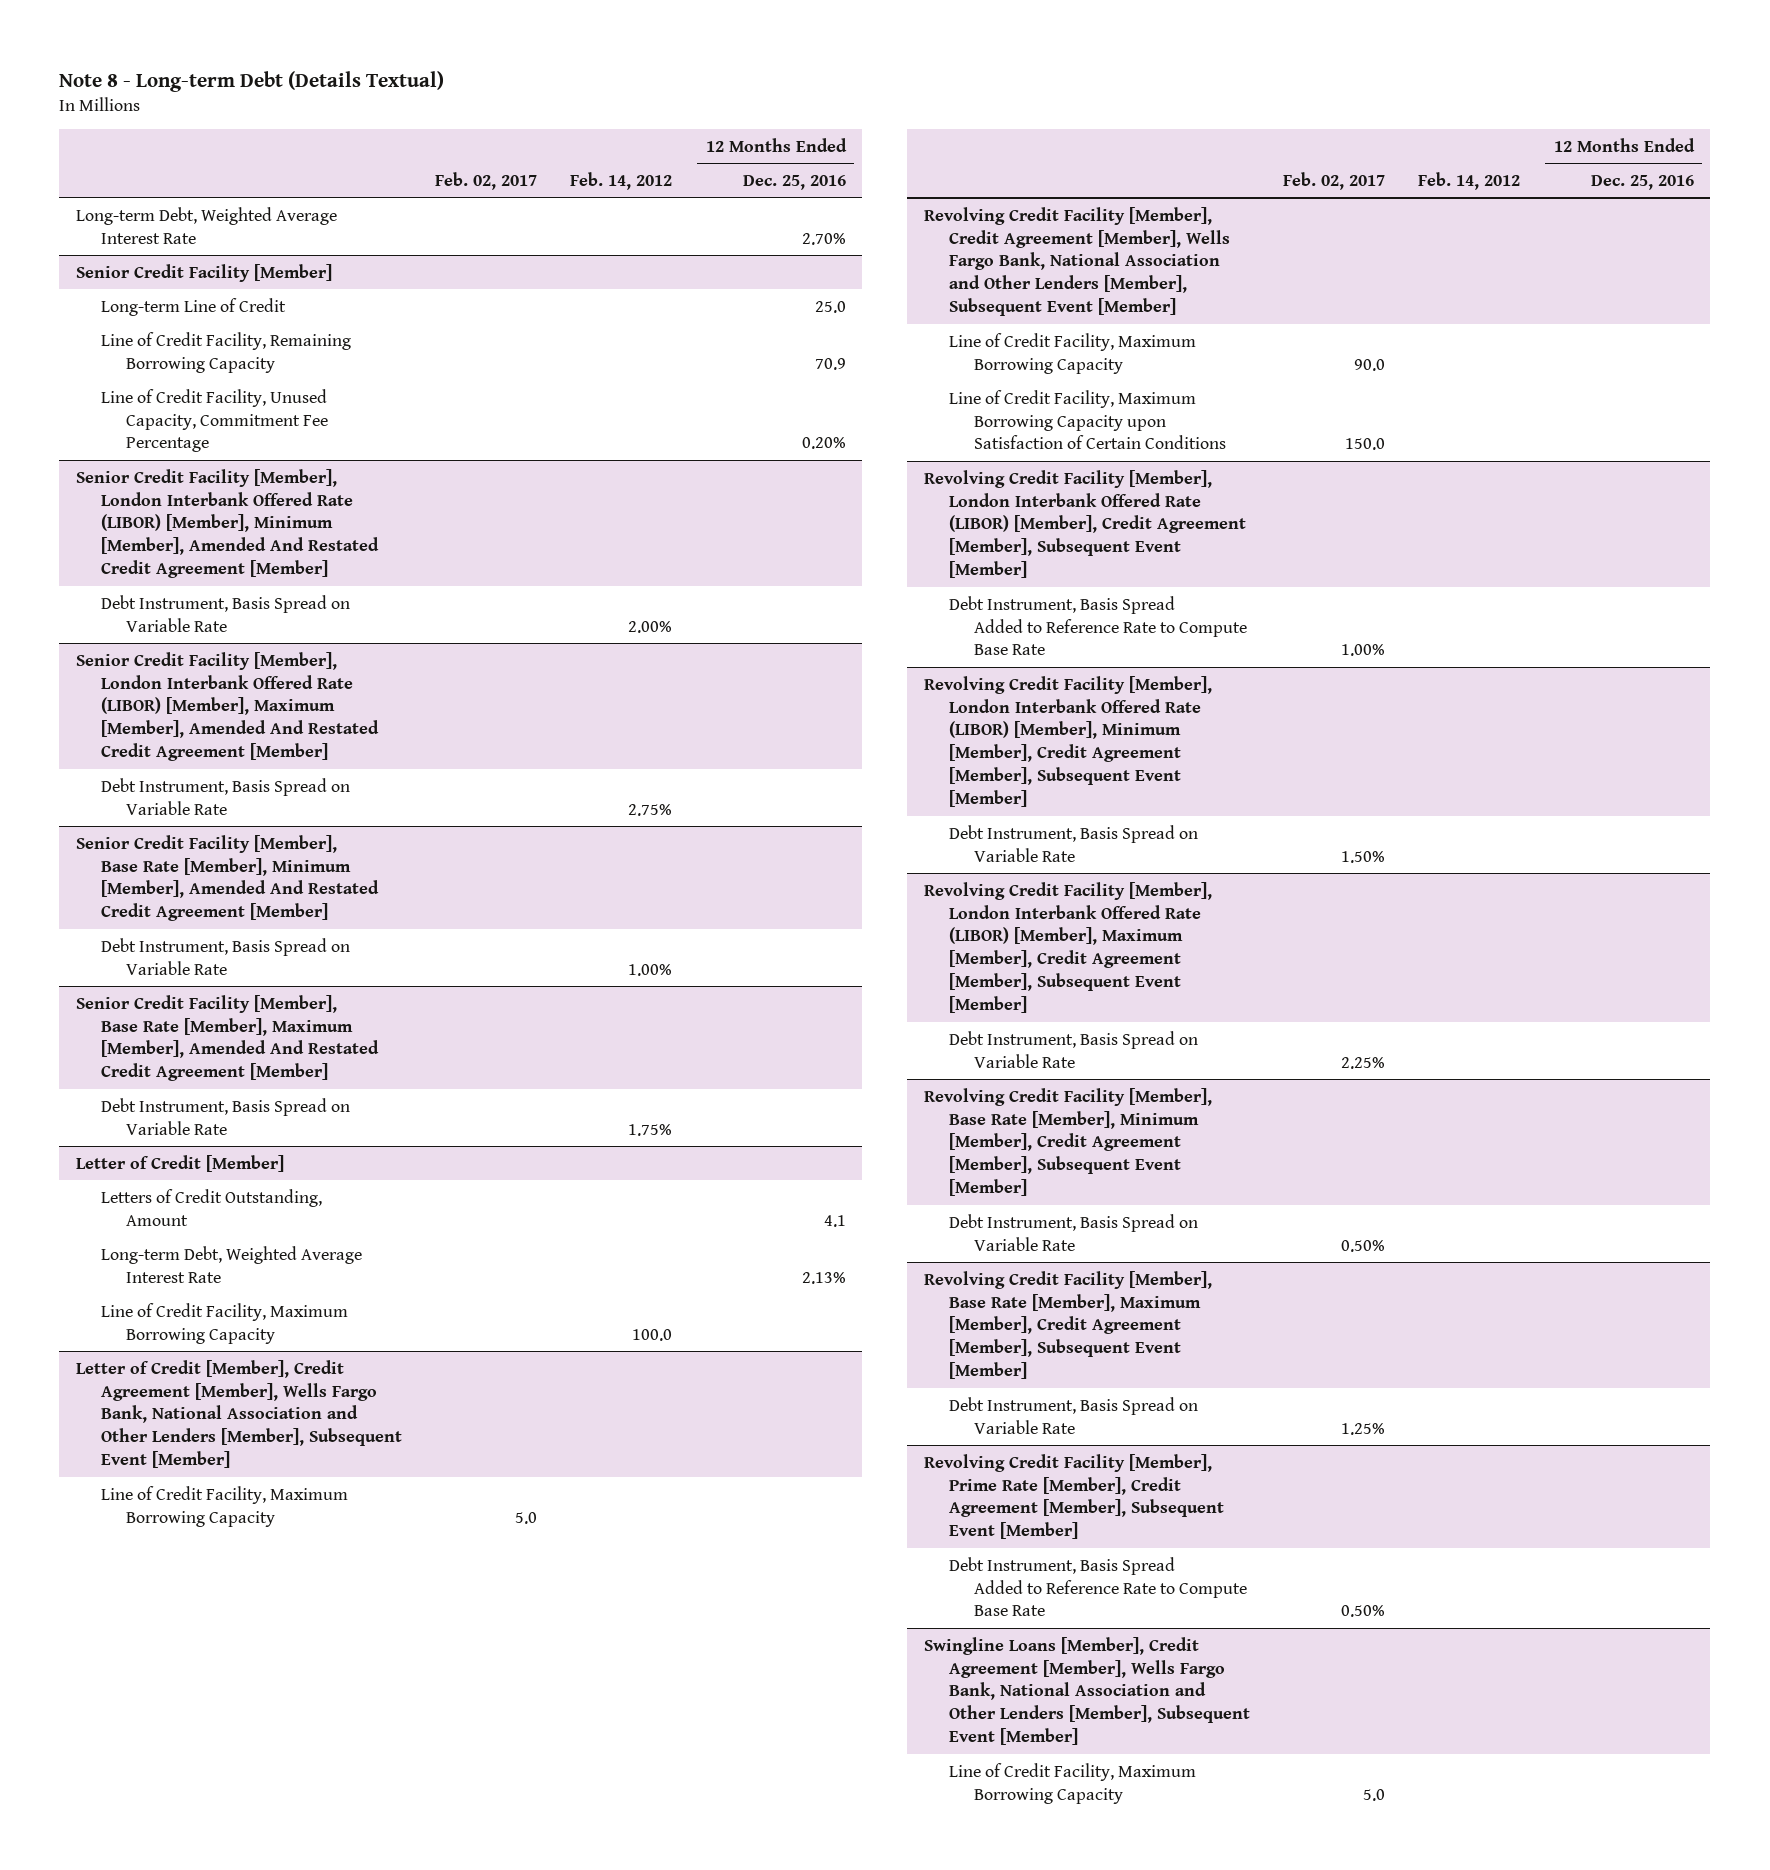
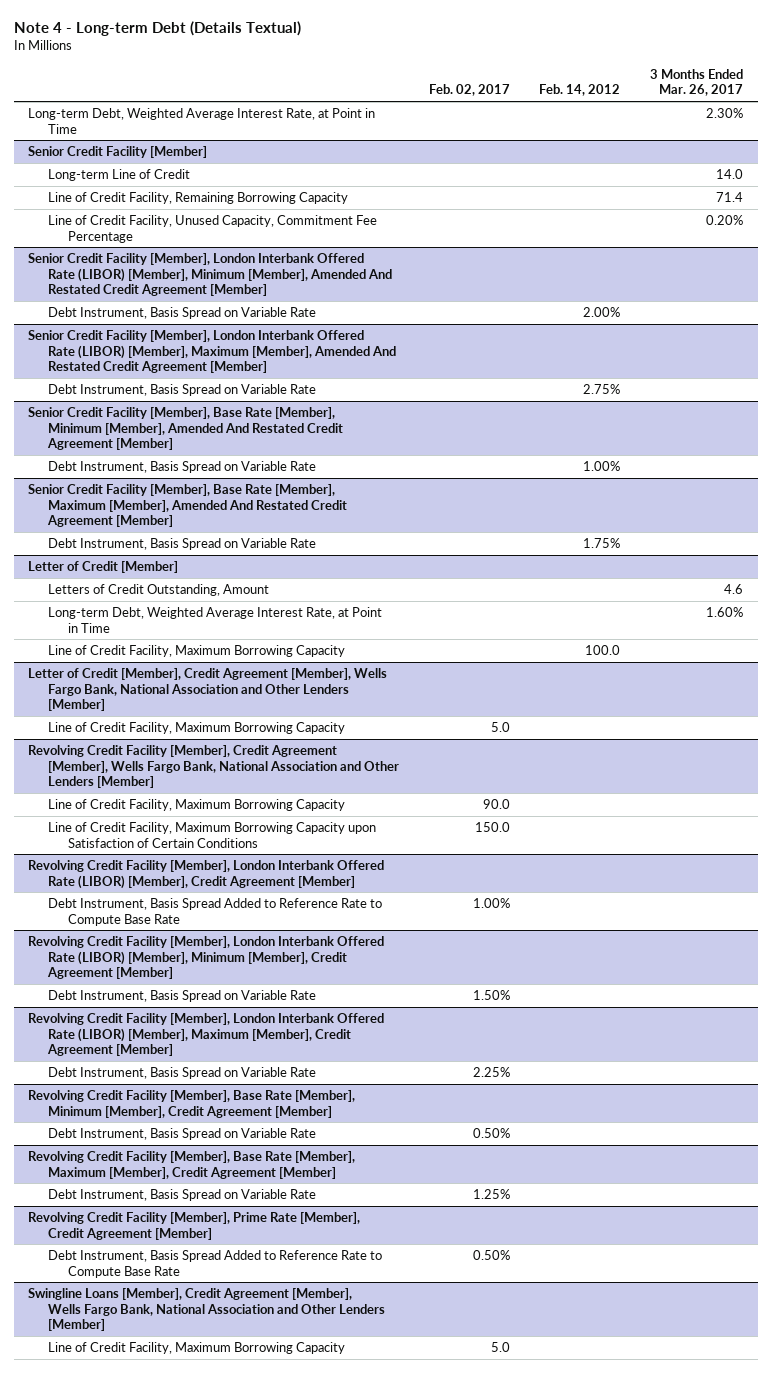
- Note 8 - Long-term Debt (Details Textual)
+ Note 4 - Long-term Debt (Details Textual)
- | Feb. 02, 2017 | Feb. 14, 2012 | 12 Months Ended Dec. 25, 2016
+ | Feb. 02, 2017 | Feb. 14, 2012 | 3 Months Ended Mar. 26, 2017
- Long-term Debt, Weighted Average Interest Rate | | | 2.70%
+ Long-term Debt, Weighted Average Interest Rate, at Point in Time | | | 2.30%
@ Letter of Credit [Member]
- Long-term Debt, Weighted Average Interest Rate | | | 2.13%
+ Long-term Debt, Weighted Average Interest Rate, at Point in Time | | | 1.60%
- Letter of Credit [Member], Credit Agreement [Member], Wells Fargo Bank, National Association and Other Lenders [Member], Subsequent Event [Member]
+ Letter of Credit [Member], Credit Agreement [Member], Wells Fargo Bank, National Association and Other Lenders [Member]
- Revolving Credit Facility [Member], Credit Agreement [Member], Wells Fargo Bank, National Association and Other Lenders [Member], Subsequent Event [Member]
+ Revolving Credit Facility [Member], Credit Agreement [Member], Wells Fargo Bank, National Association and Other Lenders [Member]
- Revolving Credit Facility [Member], London Interbank Offered Rate (LIBOR) [Member], Credit Agreement [Member], Subsequent Event [Member]
+ Revolving Credit Facility [Member], London Interbank Offered Rate (LIBOR) [Member], Credit Agreement [Member]
- Revolving Credit Facility [Member], London Interbank Offered Rate (LIBOR) [Member], Minimum [Member], Credit Agreement [Member], Subsequent Event [Member]
+ Revolving Credit Facility [Member], London Interbank Offered Rate (LIBOR) [Member], Minimum [Member], Credit Agreement [Member]
- Revolving Credit Facility [Member], London Interbank Offered Rate (LIBOR) [Member], Maximum [Member], Credit Agreement [Member], Subsequent Event [Member]
+ Revolving Credit Facility [Member], London Interbank Offered Rate (LIBOR) [Member], Maximum [Member], Credit Agreement [Member]
- Revolving Credit Facility [Member], Base Rate [Member], Minimum [Member], Credit Agreement [Member], Subsequent Event [Member]
+ Revolving Credit Facility [Member], Base Rate [Member], Minimum [Member], Credit Agreement [Member]
- Revolving Credit Facility [Member], Base Rate [Member], Maximum [Member], Credit Agreement [Member], Subsequent Event [Member]
+ Revolving Credit Facility [Member], Base Rate [Member], Maximum [Member], Credit Agreement [Member]
- Revolving Credit Facility [Member], Prime Rate [Member], Credit Agreement [Member], Subsequent Event [Member]
+ Revolving Credit Facility [Member], Prime Rate [Member], Credit Agreement [Member]
- Swingline Loans [Member], Credit Agreement [Member], Wells Fargo Bank, National Association and Other Lenders [Member], Subsequent Event [Member]
+ Swingline Loans [Member], Credit Agreement [Member], Wells Fargo Bank, National Association and Other Lenders [Member]

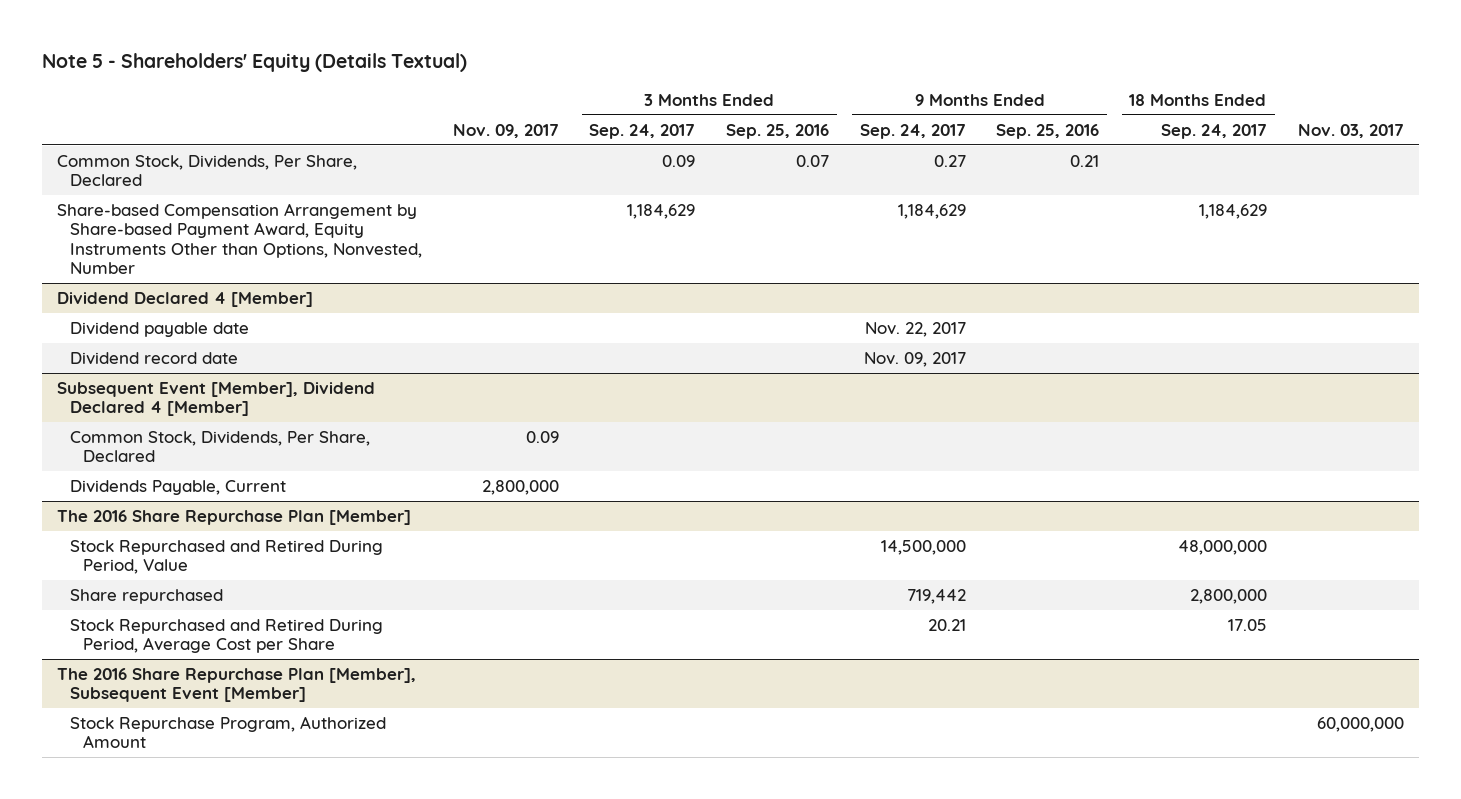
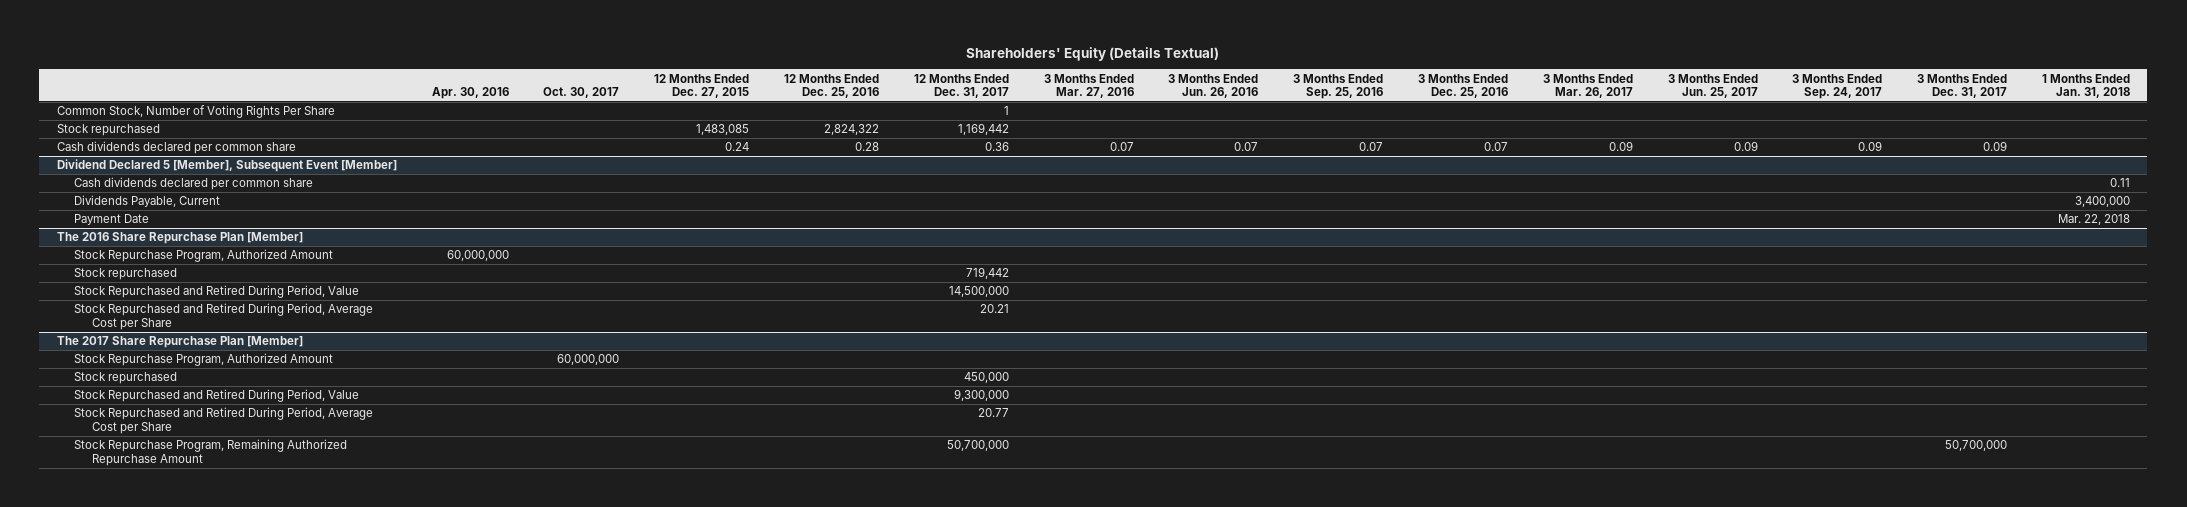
- Note 5 - Shareholders' Equity (Details Textual)
+ Shareholders' Equity (Details Textual)
- | Nov. 09, 2017 | 3 Months Ended Sep. 24, 2017 | 3 Months Ended Sep. 25, 2016 | 9 Months Ended Sep. 24, 2017 | 9 Months Ended Sep. 25, 2016 | 18 Months Ended Sep. 24, 2017 | Nov. 03, 2017
+ | Apr. 30, 2016 | Oct. 30, 2017 | 12 Months Ended Dec. 27, 2015 | 12 Months Ended Dec. 25, 2016 | 12 Months Ended Dec. 31, 2017 | 3 Months Ended Mar. 27, 2016 | 3 Months Ended Jun. 26, 2016 | 3 Months Ended Sep. 25, 2016 | 3 Months Ended Dec. 25, 2016 | 3 Months Ended Mar. 26, 2017 | 3 Months Ended Jun. 25, 2017 | 3 Months Ended Sep. 24, 2017 | 3 Months Ended Dec. 31, 2017 | 1 Months Ended Jan. 31, 2018
- Common Stock, Dividends, Per Share, Declared | | 0.09 | 0.07 | 0.27 | 0.21 | |
- Share-based Compensation Arrangement by Share-based Payment Award, Equity Instruments Other than Options, Nonvested, Number | | 1,184,629 | | 1,184,629 | | 1,184,629 |
- Dividend Declared 4 [Member]
- Dividend payable date | | | | Nov. 22, 2017 | | |
- Dividend record date | | | | Nov. 09, 2017 | | |
- Subsequent Event [Member], Dividend Declared 4 [Member]
- Common Stock, Dividends, Per Share, Declared | 0.09 | | | | | |
+ Common Stock, Number of Voting Rights Per Share | | | | | 1 | | | | | | | | |
+ Stock repurchased | | | 1,483,085 | 2,824,322 | 1,169,442 | | | | | | | | |
+ Cash dividends declared per common share | | | 0.24 | 0.28 | 0.36 | 0.07 | 0.07 | 0.07 | 0.07 | 0.09 | 0.09 | 0.09 | 0.09 |
+ Dividend Declared 5 [Member], Subsequent Event [Member]
+ Cash dividends declared per common share | | | | | | | | | | | | | | 0.11
+ Payment Date | | | | | | | | | | | | | | Mar. 22, 2018
@ The 2016 Share Repurchase Plan [Member]
+ Stock Repurchase Program, Authorized Amount | 60,000,000 | | | | | | | | | | | | |
+ Stock repurchased | | | | | 719,442 | | | | | | | | |
- Share repurchased | | | | 719,442 | | 2,800,000 |
- The 2016 Share Repurchase Plan [Member], Subsequent Event [Member]
+ The 2017 Share Repurchase Plan [Member]
+ Stock repurchased | | | | | 450,000 | | | | | | | | |
+ Stock Repurchased and Retired During Period, Value | | | | | 9,300,000 | | | | | | | | |
+ Stock Repurchased and Retired During Period, Average Cost per Share | | | | | 20.77 | | | | | | | | |
+ Stock Repurchase Program, Remaining Authorized Repurchase Amount | | | | | 50,700,000 | | | | | | | | 50,700,000 |

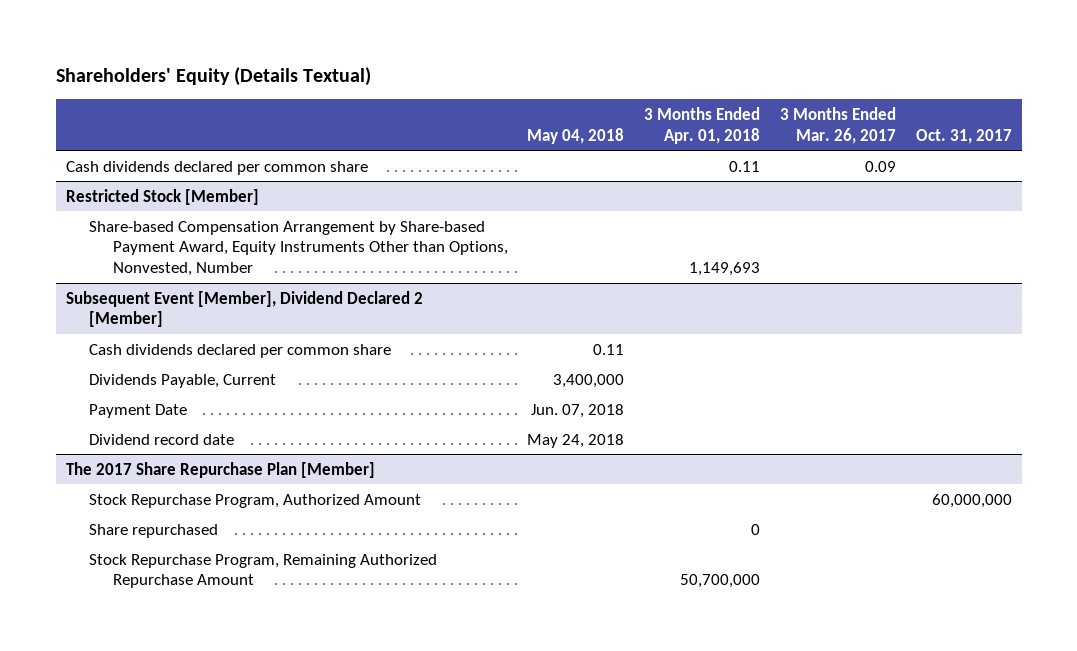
- | Apr. 30, 2016 | Oct. 30, 2017 | 12 Months Ended Dec. 27, 2015 | 12 Months Ended Dec. 25, 2016 | 12 Months Ended Dec. 31, 2017 | 3 Months Ended Mar. 27, 2016 | 3 Months Ended Jun. 26, 2016 | 3 Months Ended Sep. 25, 2016 | 3 Months Ended Dec. 25, 2016 | 3 Months Ended Mar. 26, 2017 | 3 Months Ended Jun. 25, 2017 | 3 Months Ended Sep. 24, 2017 | 3 Months Ended Dec. 31, 2017 | 1 Months Ended Jan. 31, 2018
+ | May 04, 2018 | 3 Months Ended Apr. 01, 2018 | 3 Months Ended Mar. 26, 2017 | Oct. 31, 2017
- Common Stock, Number of Voting Rights Per Share | | | | | 1 | | | | | | | | |
- Stock repurchased | | | 1,483,085 | 2,824,322 | 1,169,442 | | | | | | | | |
- Dividend Declared 5 [Member], Subsequent Event [Member]
+ Restricted Stock [Member]
+ Share-based Compensation Arrangement by Share-based Payment Award, Equity Instruments Other than Options, Nonvested, Number | | 1,149,693 | |
+ Subsequent Event [Member], Dividend Declared 2 [Member]
- The 2016 Share Repurchase Plan [Member]
- Stock Repurchase Program, Authorized Amount | 60,000,000 | | | | | | | | | | | | |
- Stock repurchased | | | | | 719,442 | | | | | | | | |
- Stock Repurchased and Retired During Period, Value | | | | | 14,500,000 | | | | | | | | |
- Stock Repurchased and Retired During Period, Average Cost per Share | | | | | 20.21 | | | | | | | | |
+ Dividend record date | May 24, 2018 | | |
@ The 2017 Share Repurchase Plan [Member]
- Stock repurchased | | | | | 450,000 | | | | | | | | |
- Stock Repurchased and Retired During Period, Value | | | | | 9,300,000 | | | | | | | | |
- Stock Repurchased and Retired During Period, Average Cost per Share | | | | | 20.77 | | | | | | | | |
+ Share repurchased | | 0 | |

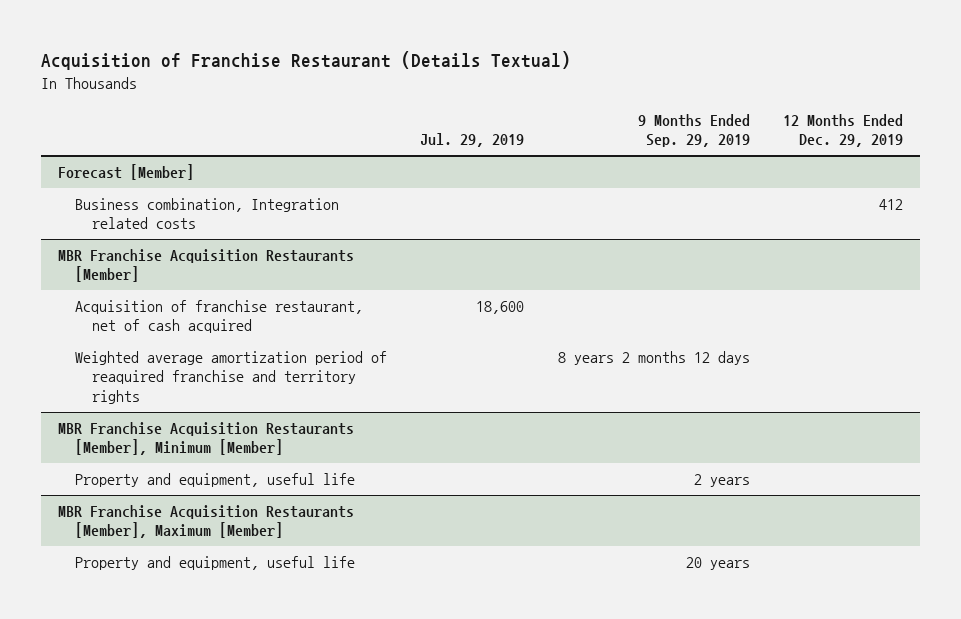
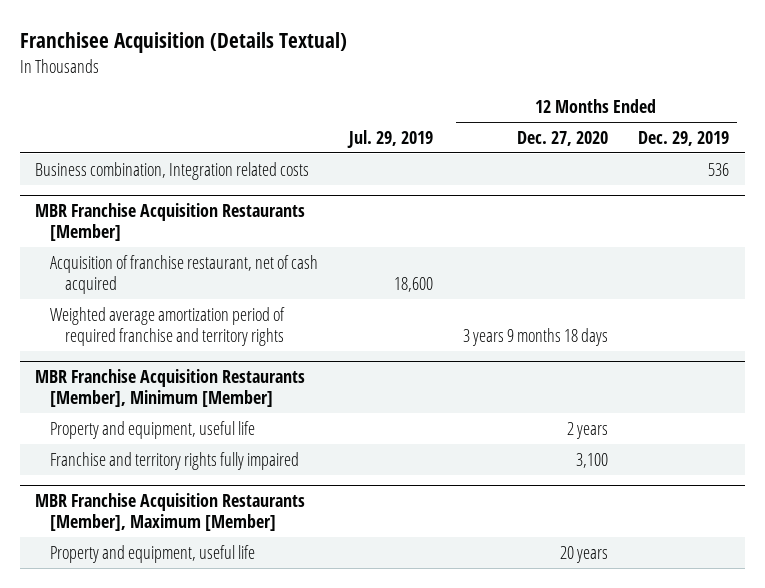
- Acquisition of Franchise Restaurant (Details Textual)
+ Franchisee Acquisition (Details Textual)
- | Jul. 29, 2019 | 9 Months Ended Sep. 29, 2019 | 12 Months Ended Dec. 29, 2019
+ | Jul. 29, 2019 | 12 Months Ended Dec. 27, 2020 | 12 Months Ended Dec. 29, 2019
- Forecast [Member]
- Business combination, Integration related costs | | | 412
+ Business combination, Integration related costs | | | 536
@ MBR Franchise Acquisition Restaurants [Member]
- Weighted average amortization period of reaquired franchise and territory rights | | 8 years 2 months 12 days |
+ Weighted average amortization period of required franchise and territory rights | | 3 years 9 months 18 days |
@ MBR Franchise Acquisition Restaurants [Member], Minimum [Member]
+ Franchise and territory rights fully impaired | | 3,100 |

